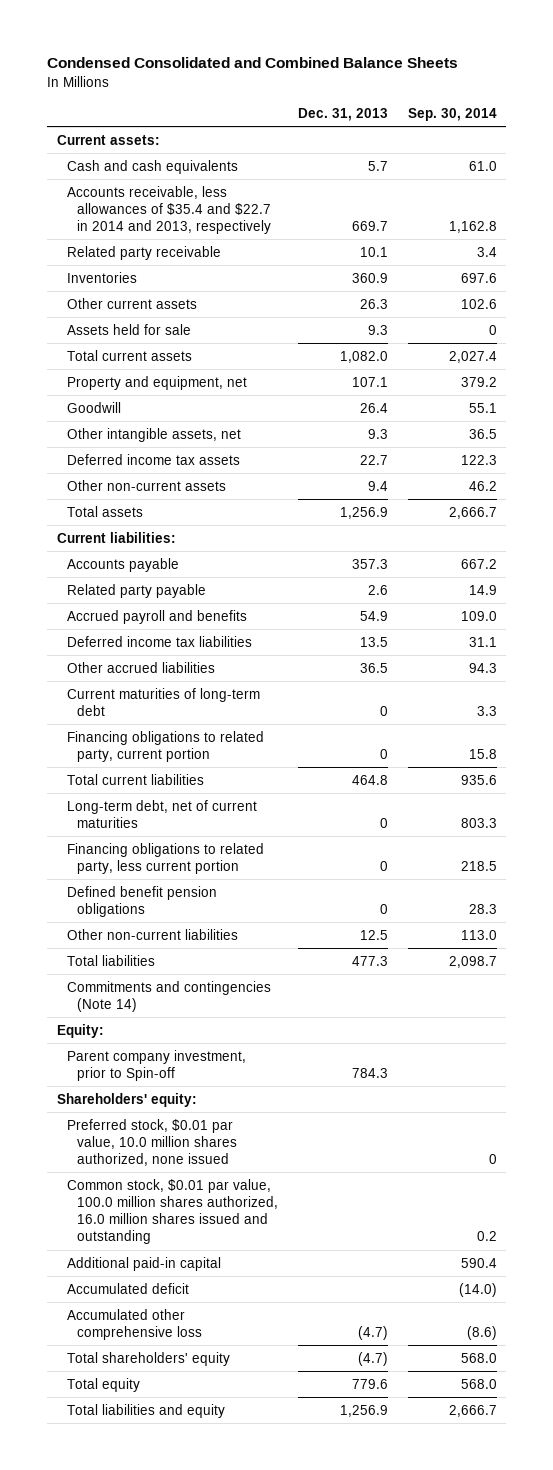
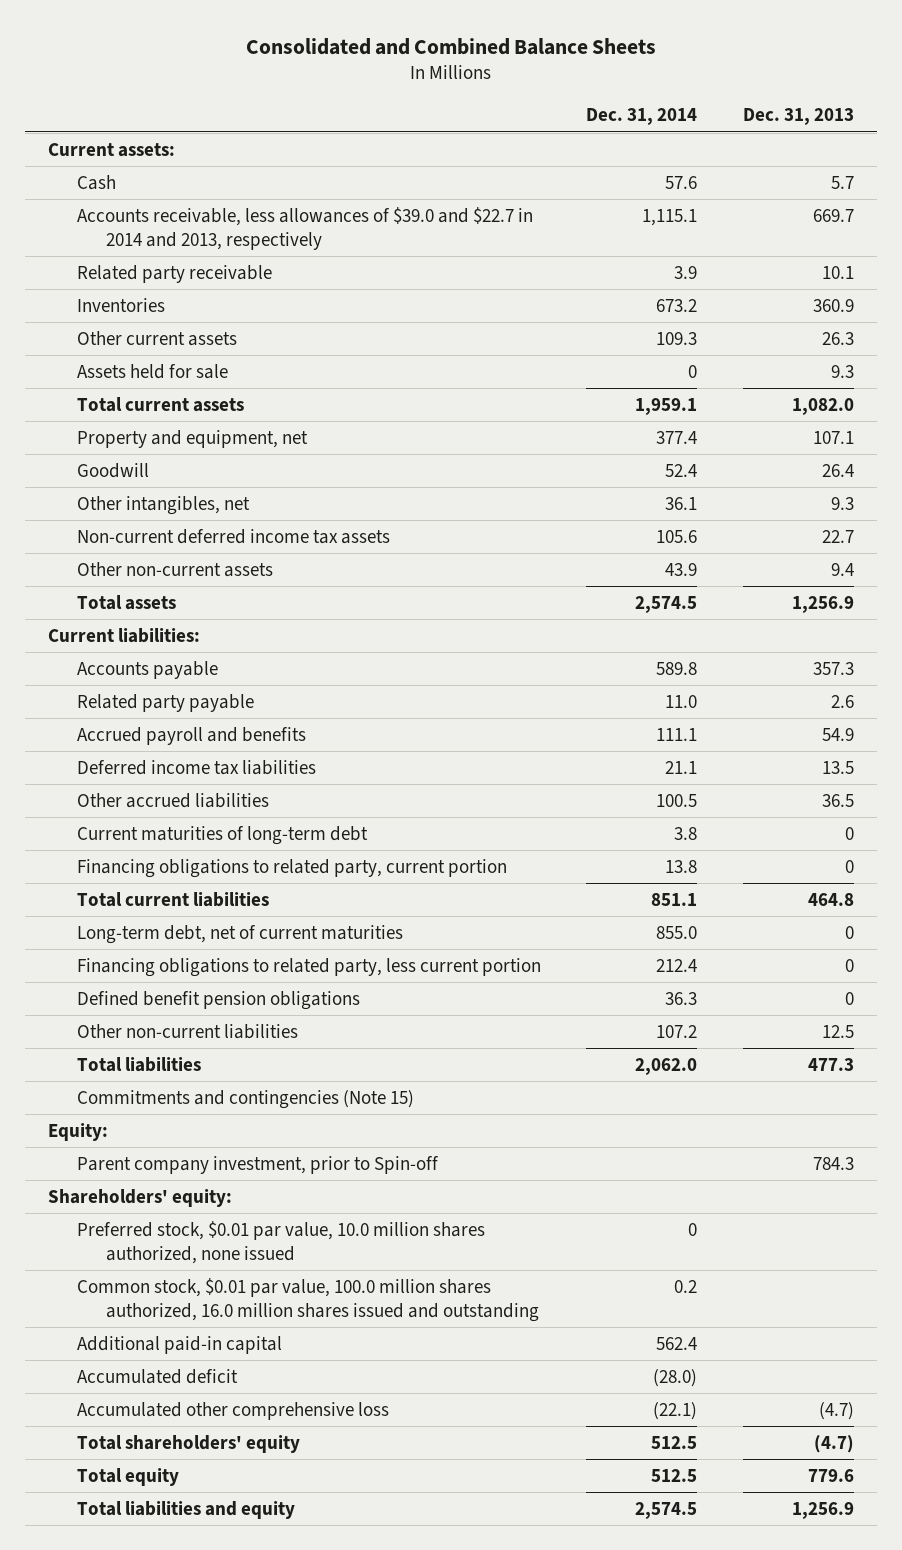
- Condensed Consolidated and Combined Balance Sheets
+ Consolidated and Combined Balance Sheets
- | Dec. 31, 2013 | Sep. 30, 2014
+ | Dec. 31, 2014 | Dec. 31, 2013
- Cash and cash equivalents | 5.7 | 61.0
- Accounts receivable, less allowances of $35.4 and $22.7 in 2014 and 2013, respectively | 669.7 | 1,162.8
+ Cash | 57.6 | 5.7
+ Accounts receivable, less allowances of $39.0 and $22.7 in 2014 and 2013, respectively | 1,115.1 | 669.7
- Other intangible assets, net | 9.3 | 36.5
- Deferred income tax assets | 22.7 | 122.3
+ Other intangibles, net | 36.1 | 9.3
+ Non-current deferred income tax assets | 105.6 | 22.7
- Commitments and contingencies (Note 14)
+ Commitments and contingencies (Note 15)

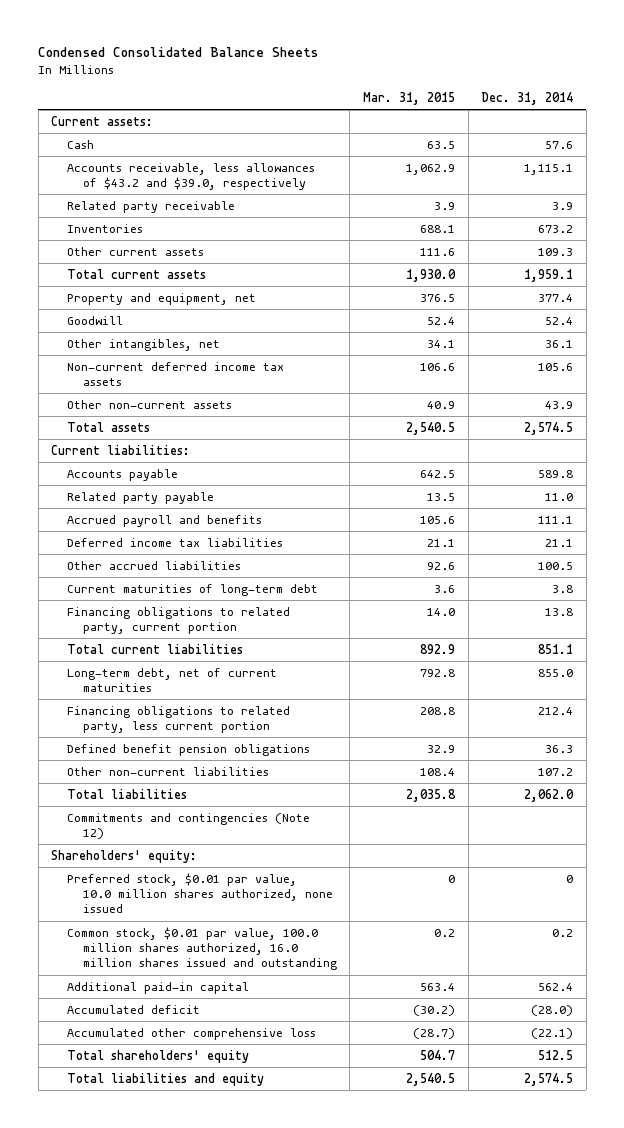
- Consolidated and Combined Balance Sheets
+ Condensed Consolidated Balance Sheets
- | Dec. 31, 2014 | Dec. 31, 2013
+ | Mar. 31, 2015 | Dec. 31, 2014
- Accounts receivable, less allowances of $39.0 and $22.7 in 2014 and 2013, respectively | 1,115.1 | 669.7
+ Accounts receivable, less allowances of $43.2 and $39.0, respectively | 1,062.9 | 1,115.1
- Assets held for sale | 0 | 9.3
- Commitments and contingencies (Note 15)
- Equity:
- Parent company investment, prior to Spin-off | | 784.3
+ Commitments and contingencies (Note 12)
- Total equity | 512.5 | 779.6

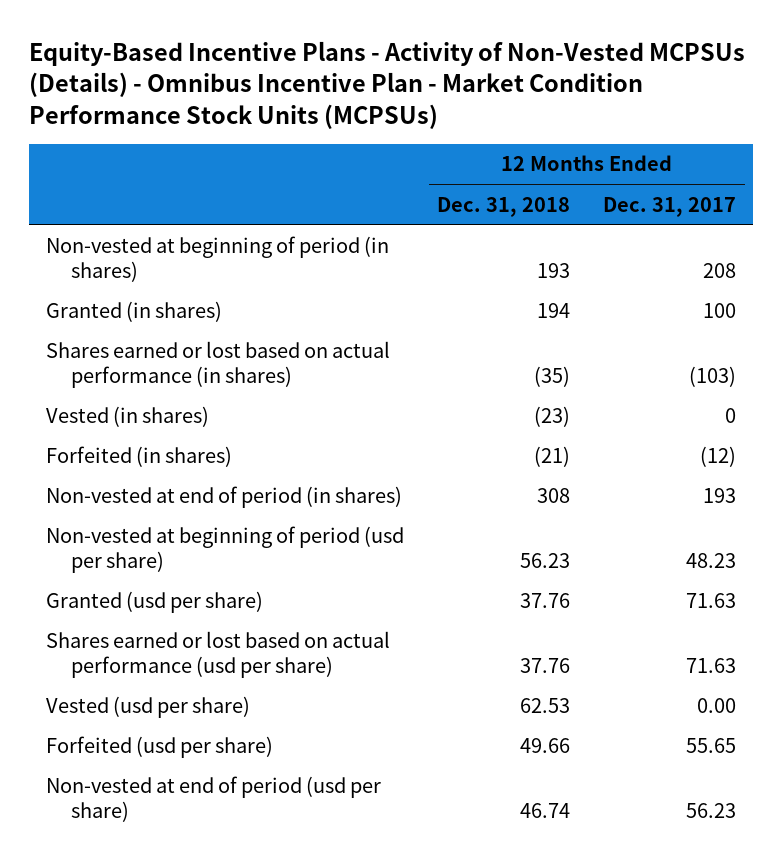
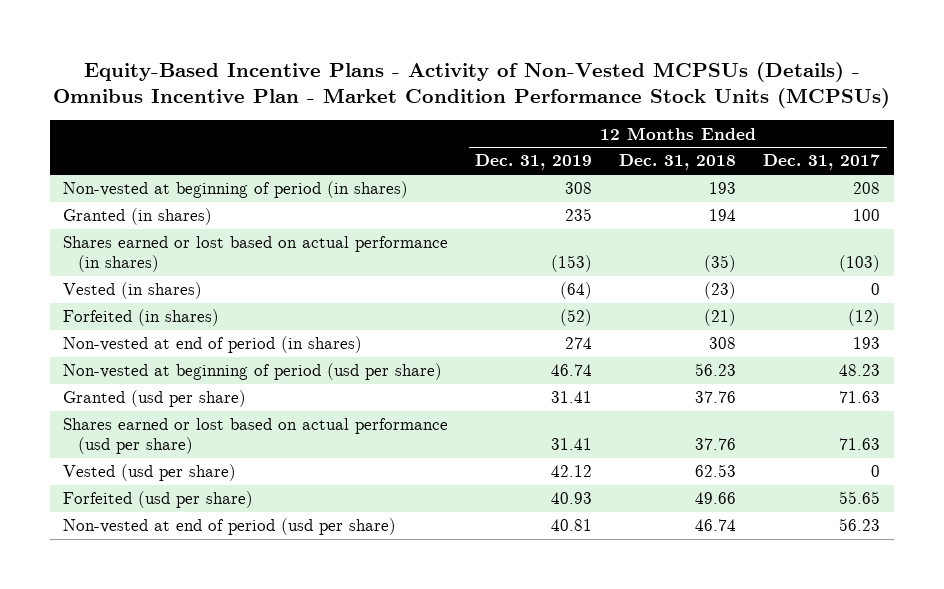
- | 12 Months Ended Dec. 31, 2018 | 12 Months Ended Dec. 31, 2017
+ | 12 Months Ended Dec. 31, 2019 | 12 Months Ended Dec. 31, 2018 | 12 Months Ended Dec. 31, 2017
- Vested (usd per share) | 62.53 | 0.00
+ Vested (usd per share) | 42.12 | 62.53 | 0

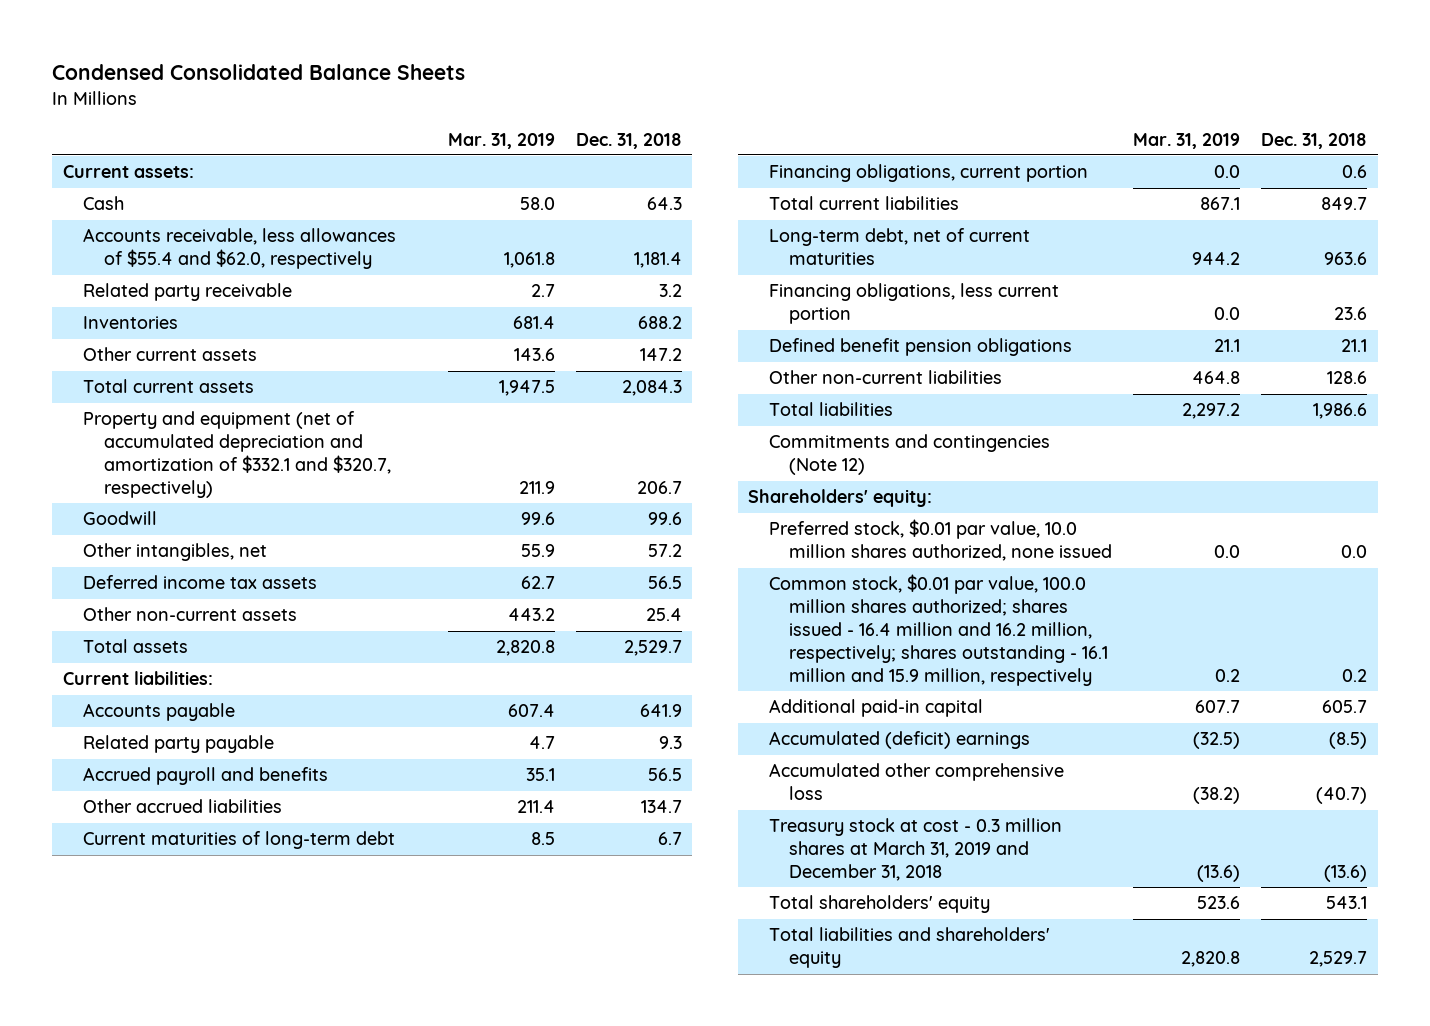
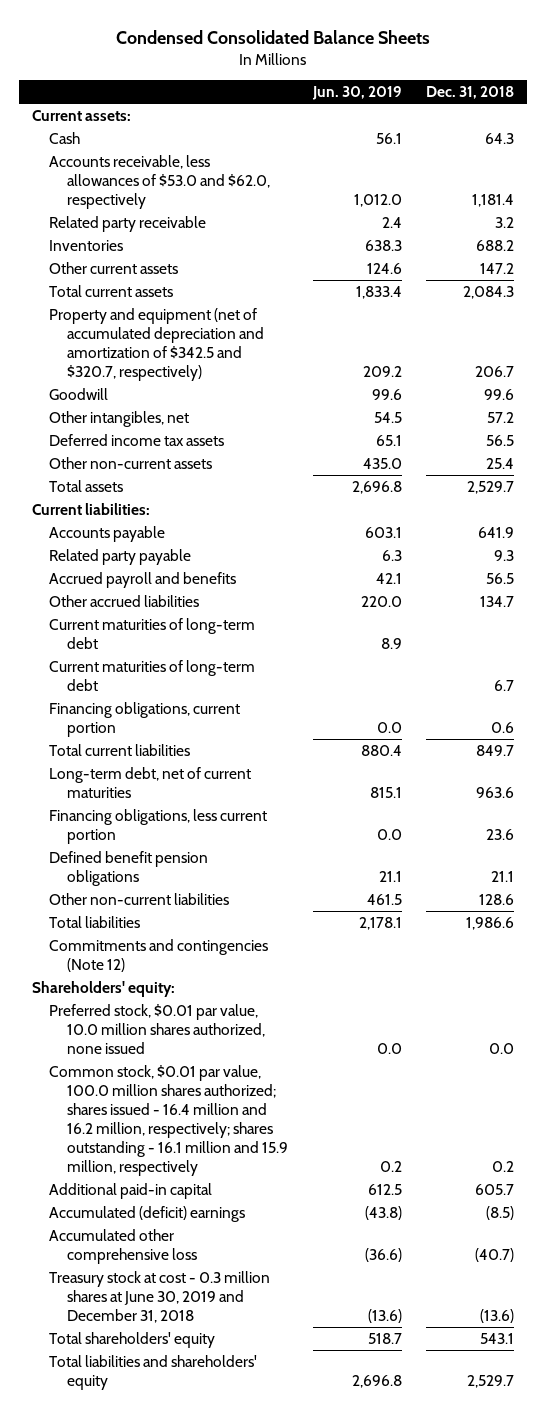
- | Mar. 31, 2019 | Dec. 31, 2018
+ | Jun. 30, 2019 | Dec. 31, 2018
- Accounts receivable, less allowances of $55.4 and $62.0, respectively | 1,061.8 | 1,181.4
+ Accounts receivable, less allowances of $53.0 and $62.0, respectively | 1,012.0 | 1,181.4
- Property and equipment (net of accumulated depreciation and amortization of $332.1 and $320.7, respectively) | 211.9 | 206.7
+ Property and equipment (net of accumulated depreciation and amortization of $342.5 and $320.7, respectively) | 209.2 | 206.7
+ Current maturities of long-term debt | 8.9 |
- Treasury stock at cost - 0.3 million shares at March 31, 2019 and December 31, 2018 | (13.6) | (13.6)
+ Treasury stock at cost - 0.3 million shares at June 30, 2019 and December 31, 2018 | (13.6) | (13.6)

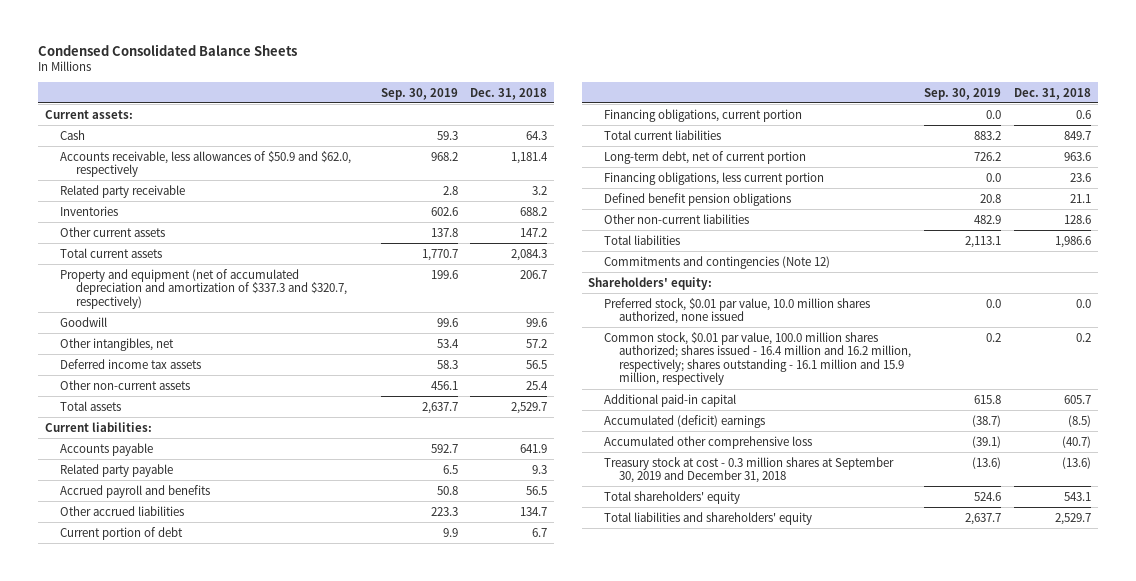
- | Jun. 30, 2019 | Dec. 31, 2018
+ | Sep. 30, 2019 | Dec. 31, 2018
- Accounts receivable, less allowances of $53.0 and $62.0, respectively | 1,012.0 | 1,181.4
+ Accounts receivable, less allowances of $50.9 and $62.0, respectively | 968.2 | 1,181.4
- Property and equipment (net of accumulated depreciation and amortization of $342.5 and $320.7, respectively) | 209.2 | 206.7
+ Property and equipment (net of accumulated depreciation and amortization of $337.3 and $320.7, respectively) | 199.6 | 206.7
- Current maturities of long-term debt | 8.9 |
- Current maturities of long-term debt | | 6.7
+ Current portion of debt | 9.9 | 6.7
- Long-term debt, net of current maturities | 815.1 | 963.6
+ Long-term debt, net of current portion | 726.2 | 963.6
- Treasury stock at cost - 0.3 million shares at June 30, 2019 and December 31, 2018 | (13.6) | (13.6)
+ Treasury stock at cost - 0.3 million shares at September 30, 2019 and December 31, 2018 | (13.6) | (13.6)

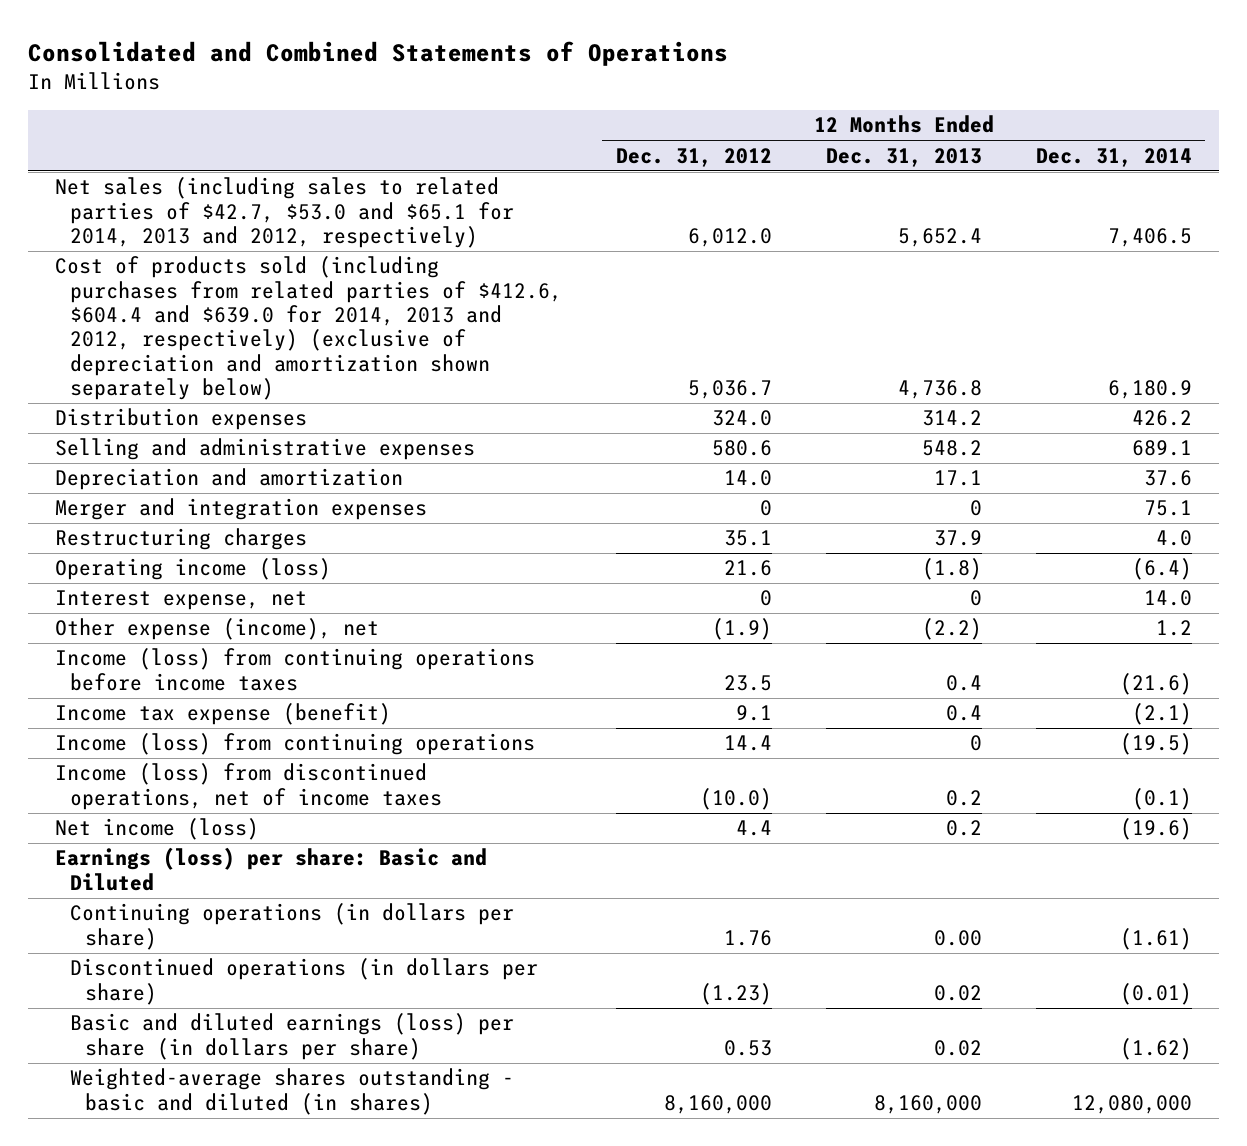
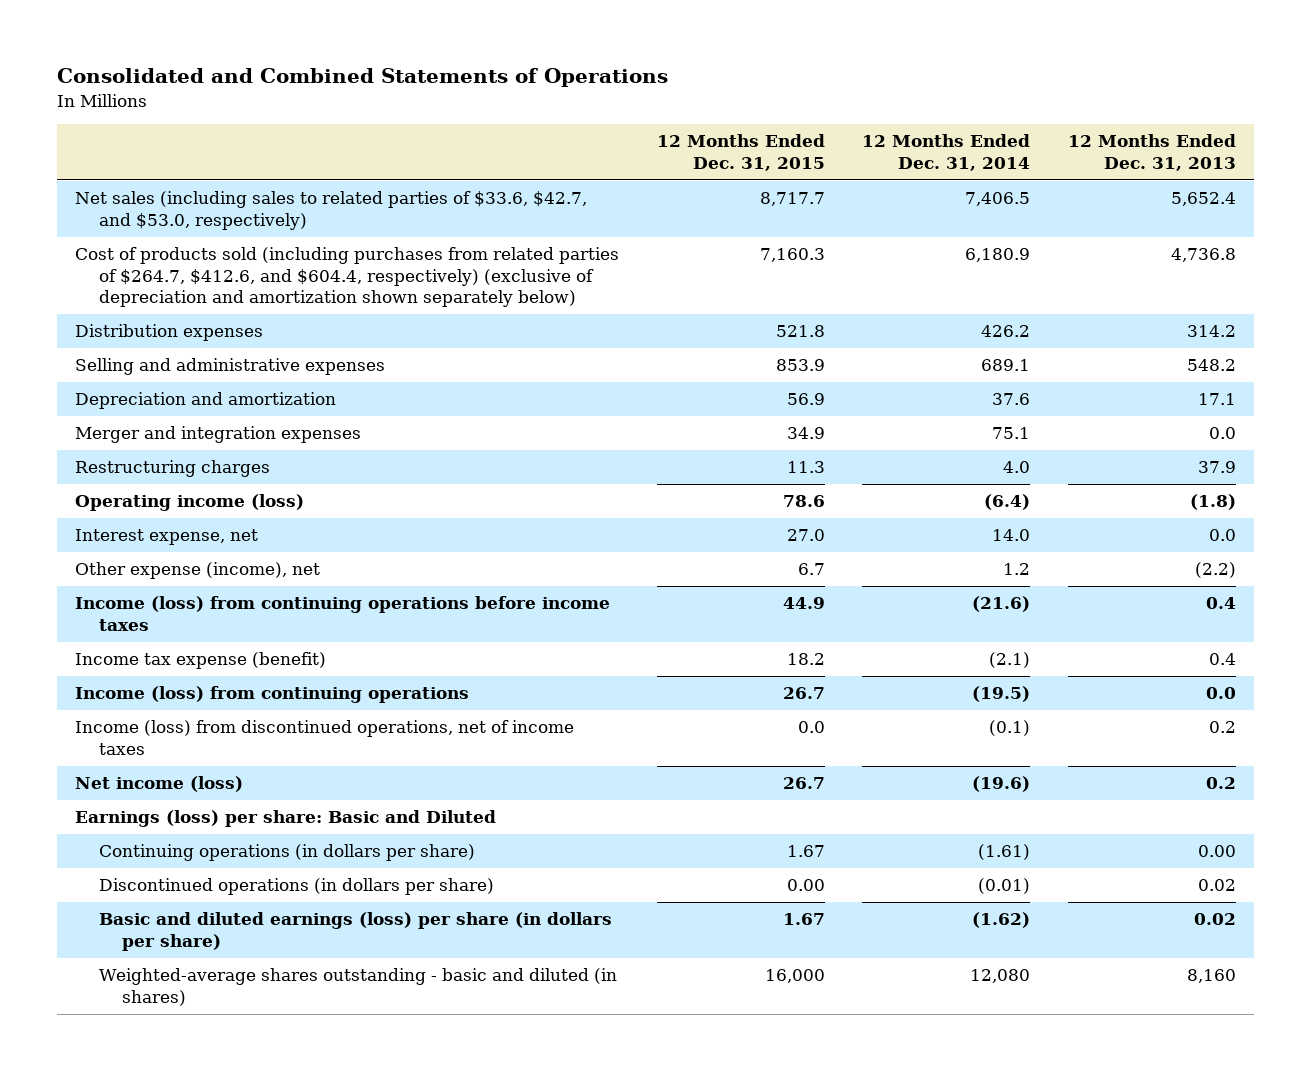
- | 12 Months Ended Dec. 31, 2012 | 12 Months Ended Dec. 31, 2013 | 12 Months Ended Dec. 31, 2014
+ | 12 Months Ended Dec. 31, 2015 | 12 Months Ended Dec. 31, 2014 | 12 Months Ended Dec. 31, 2013
- Net sales (including sales to related parties of $42.7, $53.0 and $65.1 for 2014, 2013 and 2012, respectively) | 6,012.0 | 5,652.4 | 7,406.5
- Cost of products sold (including purchases from related parties of $412.6, $604.4 and $639.0 for 2014, 2013 and 2012, respectively) (exclusive of depreciation and amortization shown separately below) | 5,036.7 | 4,736.8 | 6,180.9
+ Net sales (including sales to related parties of $33.6, $42.7, and $53.0, respectively) | 8,717.7 | 7,406.5 | 5,652.4
+ Cost of products sold (including purchases from related parties of $264.7, $412.6, and $604.4, respectively) (exclusive of depreciation and amortization shown separately below) | 7,160.3 | 6,180.9 | 4,736.8
- Merger and integration expenses | 0 | 0 | 75.1
+ Merger and integration expenses | 34.9 | 75.1 | 0.0
- Interest expense, net | 0 | 0 | 14.0
+ Interest expense, net | 27.0 | 14.0 | 0.0
- Income (loss) from continuing operations | 14.4 | 0 | (19.5)
+ Income (loss) from continuing operations | 26.7 | (19.5) | 0.0
- Weighted-average shares outstanding - basic and diluted (in shares) | 8,160,000 | 8,160,000 | 12,080,000
+ Weighted-average shares outstanding - basic and diluted (in shares) | 16,000 | 12,080 | 8,160

